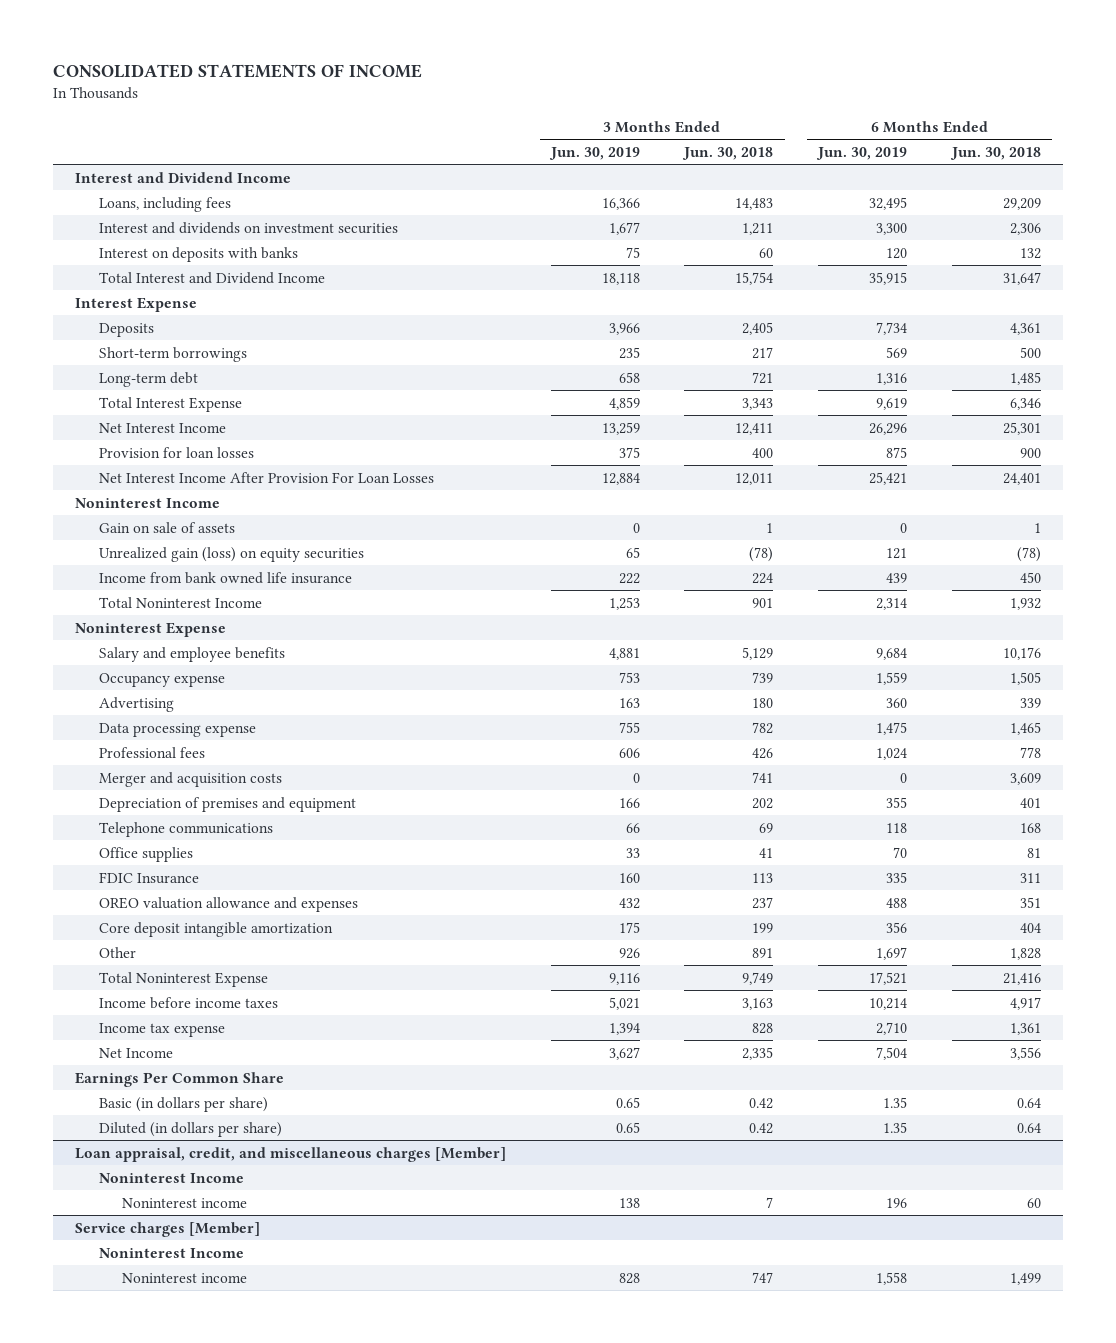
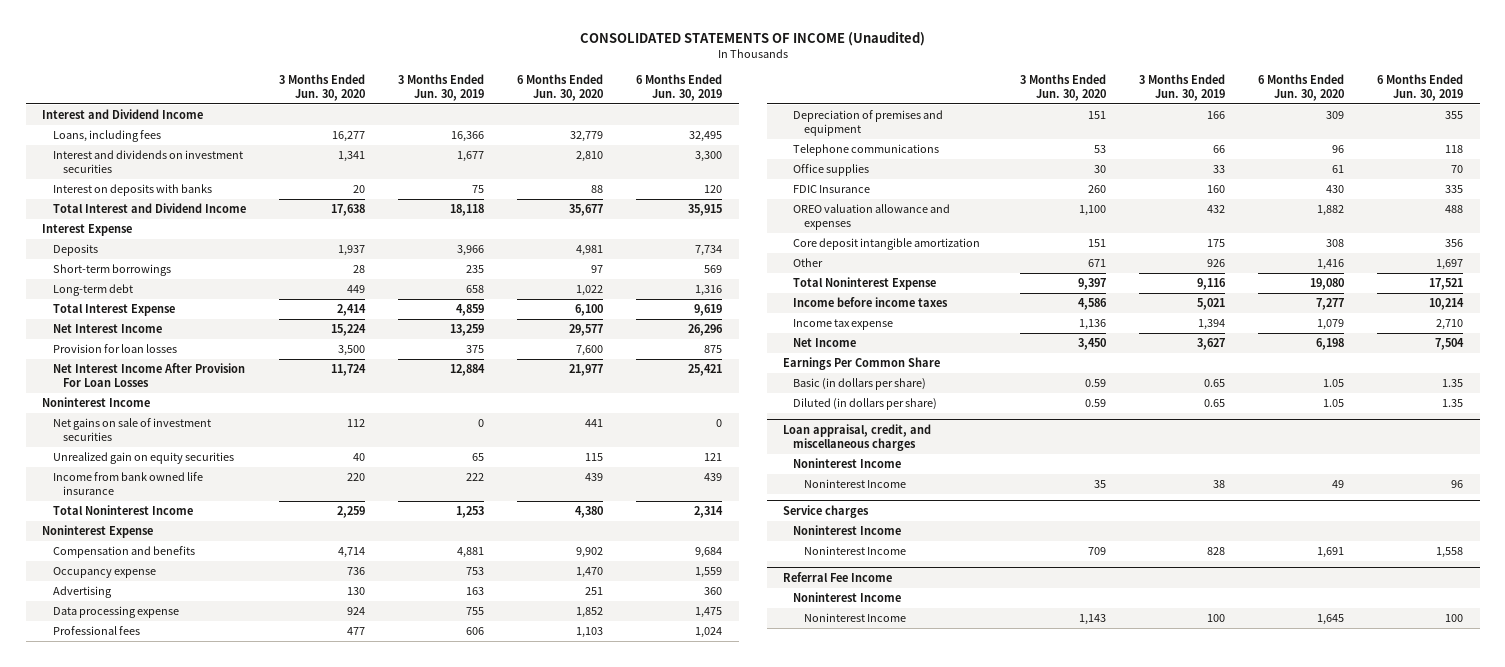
- CONSOLIDATED STATEMENTS OF INCOME
+ CONSOLIDATED STATEMENTS OF INCOME (Unaudited)
- | 3 Months Ended Jun. 30, 2019 | 3 Months Ended Jun. 30, 2018 | 6 Months Ended Jun. 30, 2019 | 6 Months Ended Jun. 30, 2018
+ | 3 Months Ended Jun. 30, 2020 | 3 Months Ended Jun. 30, 2019 | 6 Months Ended Jun. 30, 2020 | 6 Months Ended Jun. 30, 2019
- Gain on sale of assets | 0 | 1 | 0 | 1
- Unrealized gain (loss) on equity securities | 65 | (78) | 121 | (78)
+ Net gains on sale of investment securities | 112 | 0 | 441 | 0
+ Unrealized gain on equity securities | 40 | 65 | 115 | 121
- Salary and employee benefits | 4,881 | 5,129 | 9,684 | 10,176
+ Compensation and benefits | 4,714 | 4,881 | 9,902 | 9,684
- Merger and acquisition costs | 0 | 741 | 0 | 3,609
- Loan appraisal, credit, and miscellaneous charges [Member]
+ Loan appraisal, credit, and miscellaneous charges
- Noninterest income | 138 | 7 | 196 | 60
- Service charges [Member]
+ Noninterest Income | 35 | 38 | 49 | 96
+ Service charges
- Noninterest income | 828 | 747 | 1,558 | 1,499
+ Noninterest Income | 709 | 828 | 1,691 | 1,558
+ Referral Fee Income
+ Noninterest Income
+ Noninterest Income | 1,143 | 100 | 1,645 | 100

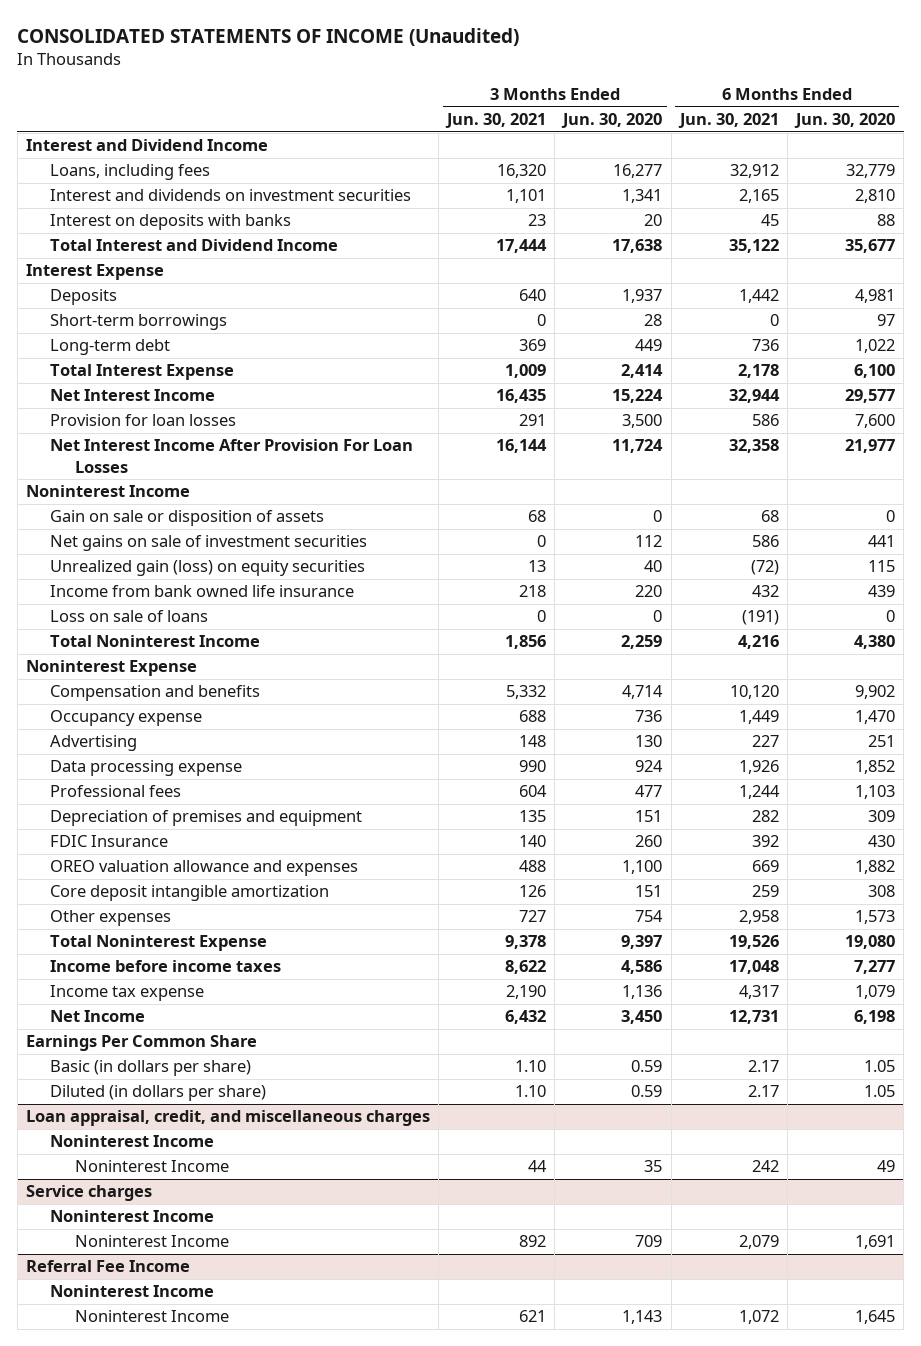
- | 3 Months Ended Jun. 30, 2020 | 3 Months Ended Jun. 30, 2019 | 6 Months Ended Jun. 30, 2020 | 6 Months Ended Jun. 30, 2019
+ | 3 Months Ended Jun. 30, 2021 | 3 Months Ended Jun. 30, 2020 | 6 Months Ended Jun. 30, 2021 | 6 Months Ended Jun. 30, 2020
+ Gain on sale or disposition of assets | 68 | 0 | 68 | 0
- Unrealized gain on equity securities | 40 | 65 | 115 | 121
+ Unrealized gain (loss) on equity securities | 13 | 40 | (72) | 115
+ Loss on sale of loans | 0 | 0 | (191) | 0
- Telephone communications | 53 | 66 | 96 | 118
- Office supplies | 30 | 33 | 61 | 70
- Other | 671 | 926 | 1,416 | 1,697
+ Other expenses | 727 | 754 | 2,958 | 1,573

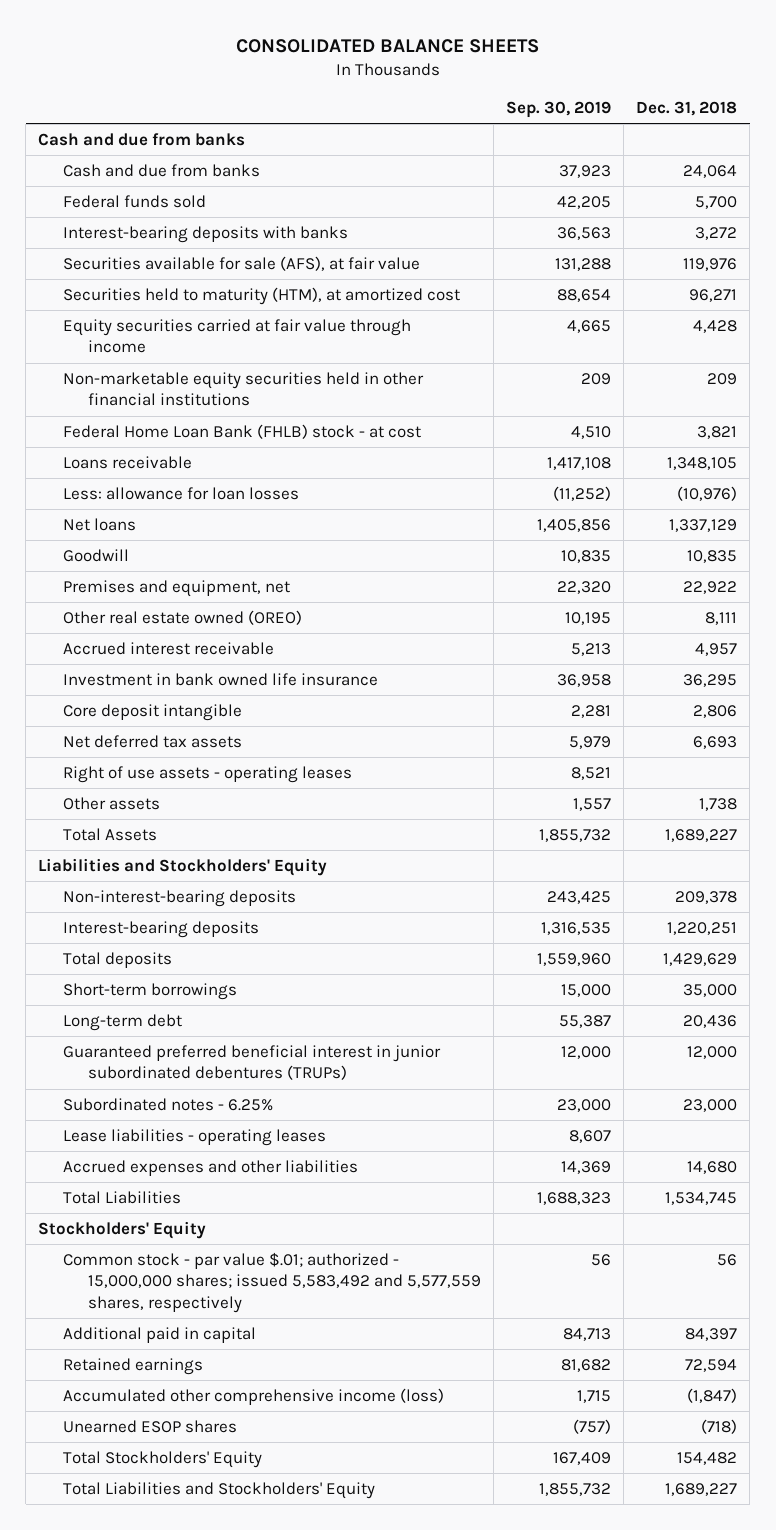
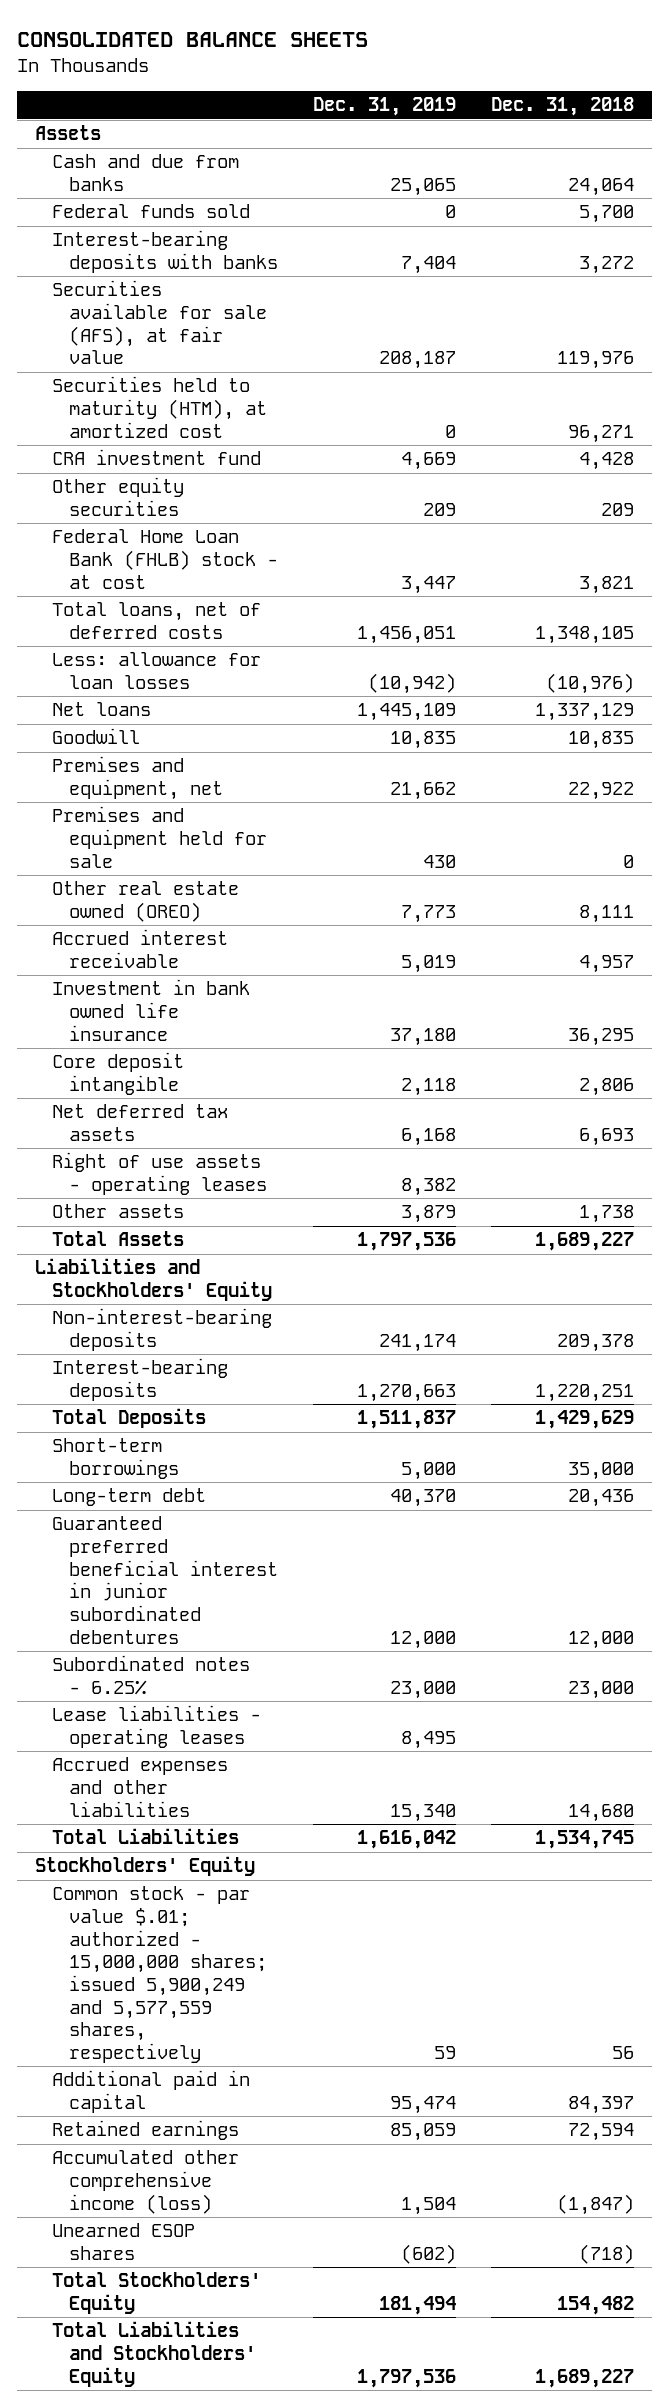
- | Sep. 30, 2019 | Dec. 31, 2018
+ | Dec. 31, 2019 | Dec. 31, 2018
- Cash and due from banks
+ Assets
- Equity securities carried at fair value through income | 4,665 | 4,428
- Non-marketable equity securities held in other financial institutions | 209 | 209
+ CRA investment fund | 4,669 | 4,428
+ Other equity securities | 209 | 209
- Loans receivable | 1,417,108 | 1,348,105
+ Total loans, net of deferred costs | 1,456,051 | 1,348,105
+ Premises and equipment held for sale | 430 | 0
- Total deposits | 1,559,960 | 1,429,629
+ Total Deposits | 1,511,837 | 1,429,629
- Guaranteed preferred beneficial interest in junior subordinated debentures (TRUPs) | 12,000 | 12,000
+ Guaranteed preferred beneficial interest in junior subordinated debentures | 12,000 | 12,000
- Common stock - par value $.01; authorized - 15,000,000 shares; issued 5,583,492 and 5,577,559 shares, respectively | 56 | 56
+ Common stock - par value $.01; authorized - 15,000,000 shares; issued 5,900,249 and 5,577,559 shares, respectively | 59 | 56

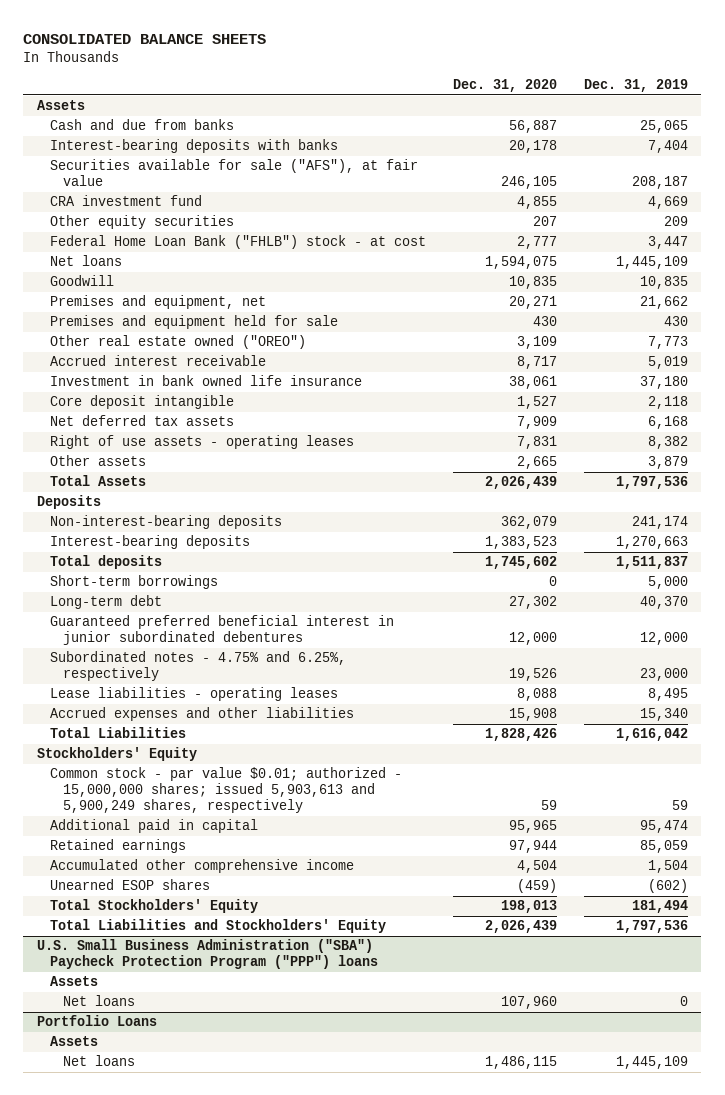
- | Dec. 31, 2019 | Dec. 31, 2018
+ | Dec. 31, 2020 | Dec. 31, 2019
- Federal funds sold | 0 | 5,700
- Securities available for sale (AFS), at fair value | 208,187 | 119,976
- Securities held to maturity (HTM), at amortized cost | 0 | 96,271
+ Securities available for sale ("AFS"), at fair value | 246,105 | 208,187
- Federal Home Loan Bank (FHLB) stock - at cost | 3,447 | 3,821
- Total loans, net of deferred costs | 1,456,051 | 1,348,105
- Less: allowance for loan losses | (10,942) | (10,976)
+ Federal Home Loan Bank ("FHLB") stock - at cost | 2,777 | 3,447
- Other real estate owned (OREO) | 7,773 | 8,111
+ Other real estate owned ("OREO") | 3,109 | 7,773
- Liabilities and Stockholders' Equity
+ Deposits
- Total Deposits | 1,511,837 | 1,429,629
+ Total deposits | 1,745,602 | 1,511,837
- Subordinated notes - 6.25% | 23,000 | 23,000
+ Subordinated notes - 4.75% and 6.25%, respectively | 19,526 | 23,000
- Common stock - par value $.01; authorized - 15,000,000 shares; issued 5,900,249 and 5,577,559 shares, respectively | 59 | 56
+ Common stock - par value $0.01; authorized - 15,000,000 shares; issued 5,903,613 and 5,900,249 shares, respectively | 59 | 59
- Accumulated other comprehensive income (loss) | 1,504 | (1,847)
+ Accumulated other comprehensive income | 4,504 | 1,504
+ U.S. Small Business Administration ("SBA") Paycheck Protection Program ("PPP") loans
+ Assets
+ Net loans | 107,960 | 0
+ Portfolio Loans
+ Assets
+ Net loans | 1,486,115 | 1,445,109

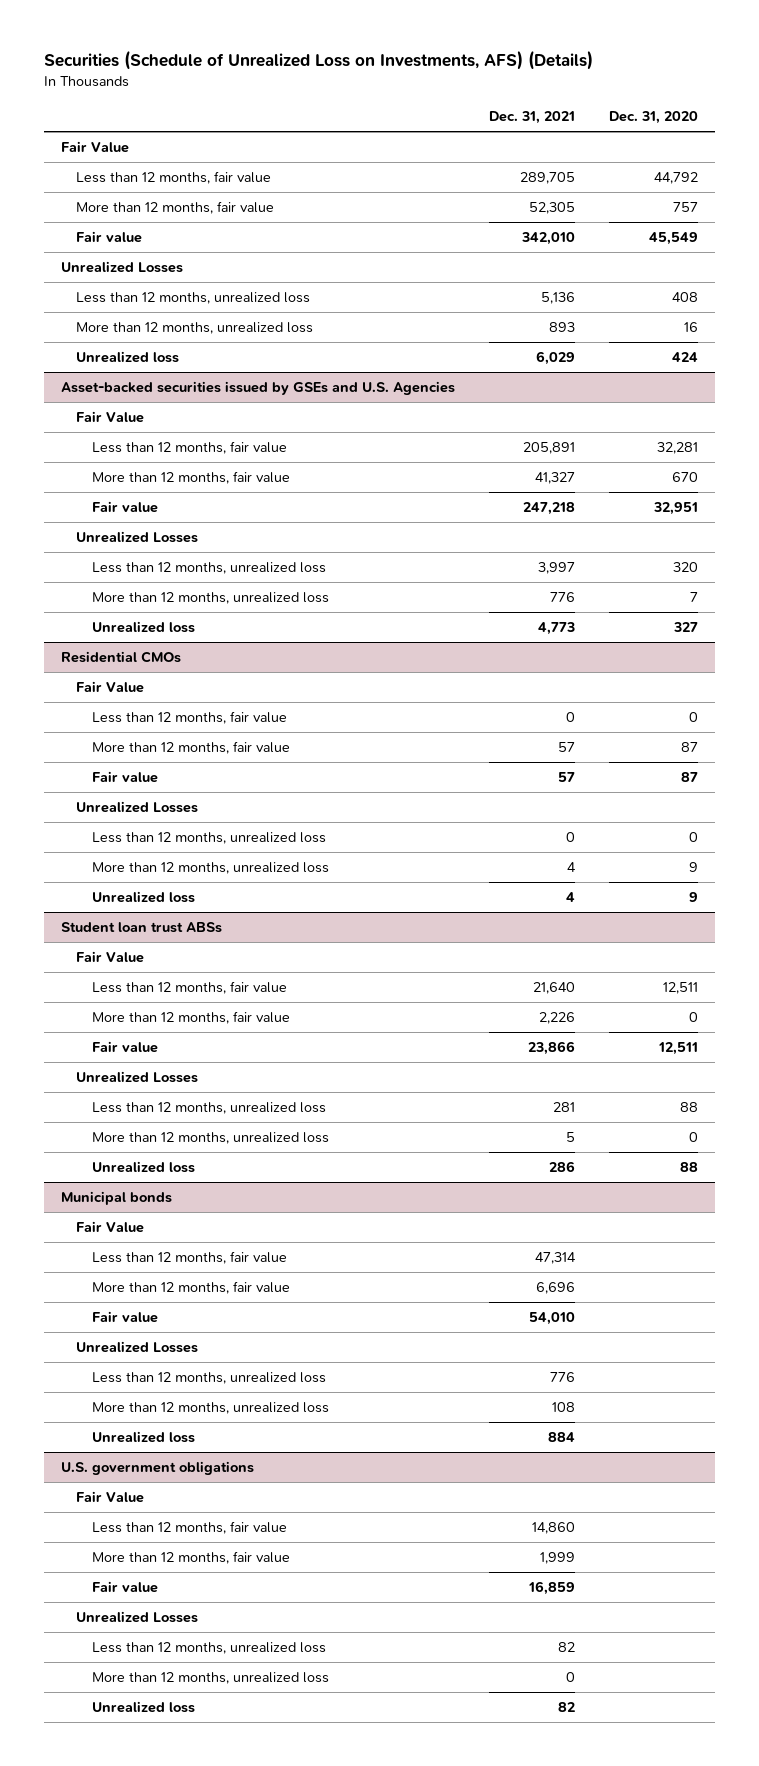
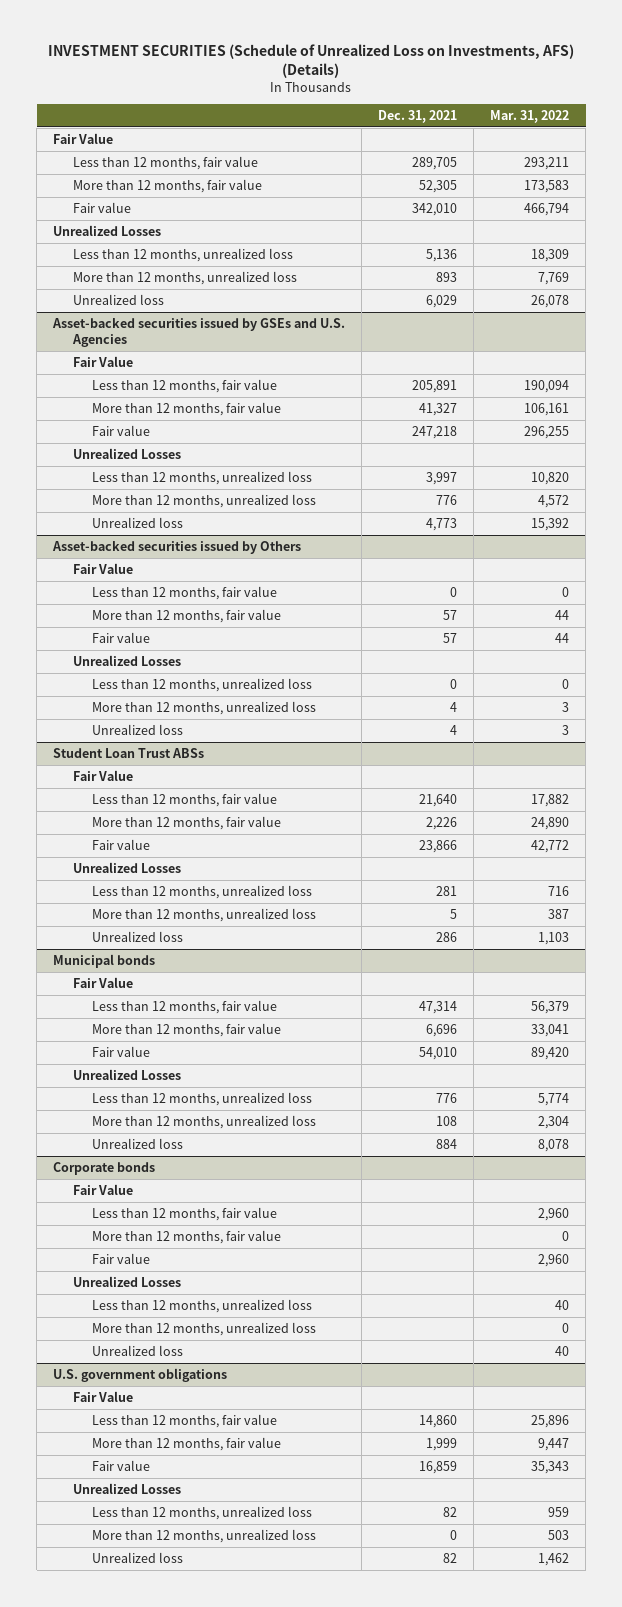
- Securities (Schedule of Unrealized Loss on Investments, AFS) (Details)
+ INVESTMENT SECURITIES (Schedule of Unrealized Loss on Investments, AFS) (Details)
- | Dec. 31, 2021 | Dec. 31, 2020
+ | Dec. 31, 2021 | Mar. 31, 2022
- Residential CMOs
+ Asset-backed securities issued by Others
- Student loan trust ABSs
+ Student Loan Trust ABSs
+ Corporate bonds
+ Fair Value
+ Less than 12 months, fair value | | 2,960
+ More than 12 months, fair value | | 0
+ Fair value | | 2,960
+ Unrealized Losses
+ Less than 12 months, unrealized loss | | 40
+ More than 12 months, unrealized loss | | 0
+ Unrealized loss | | 40

